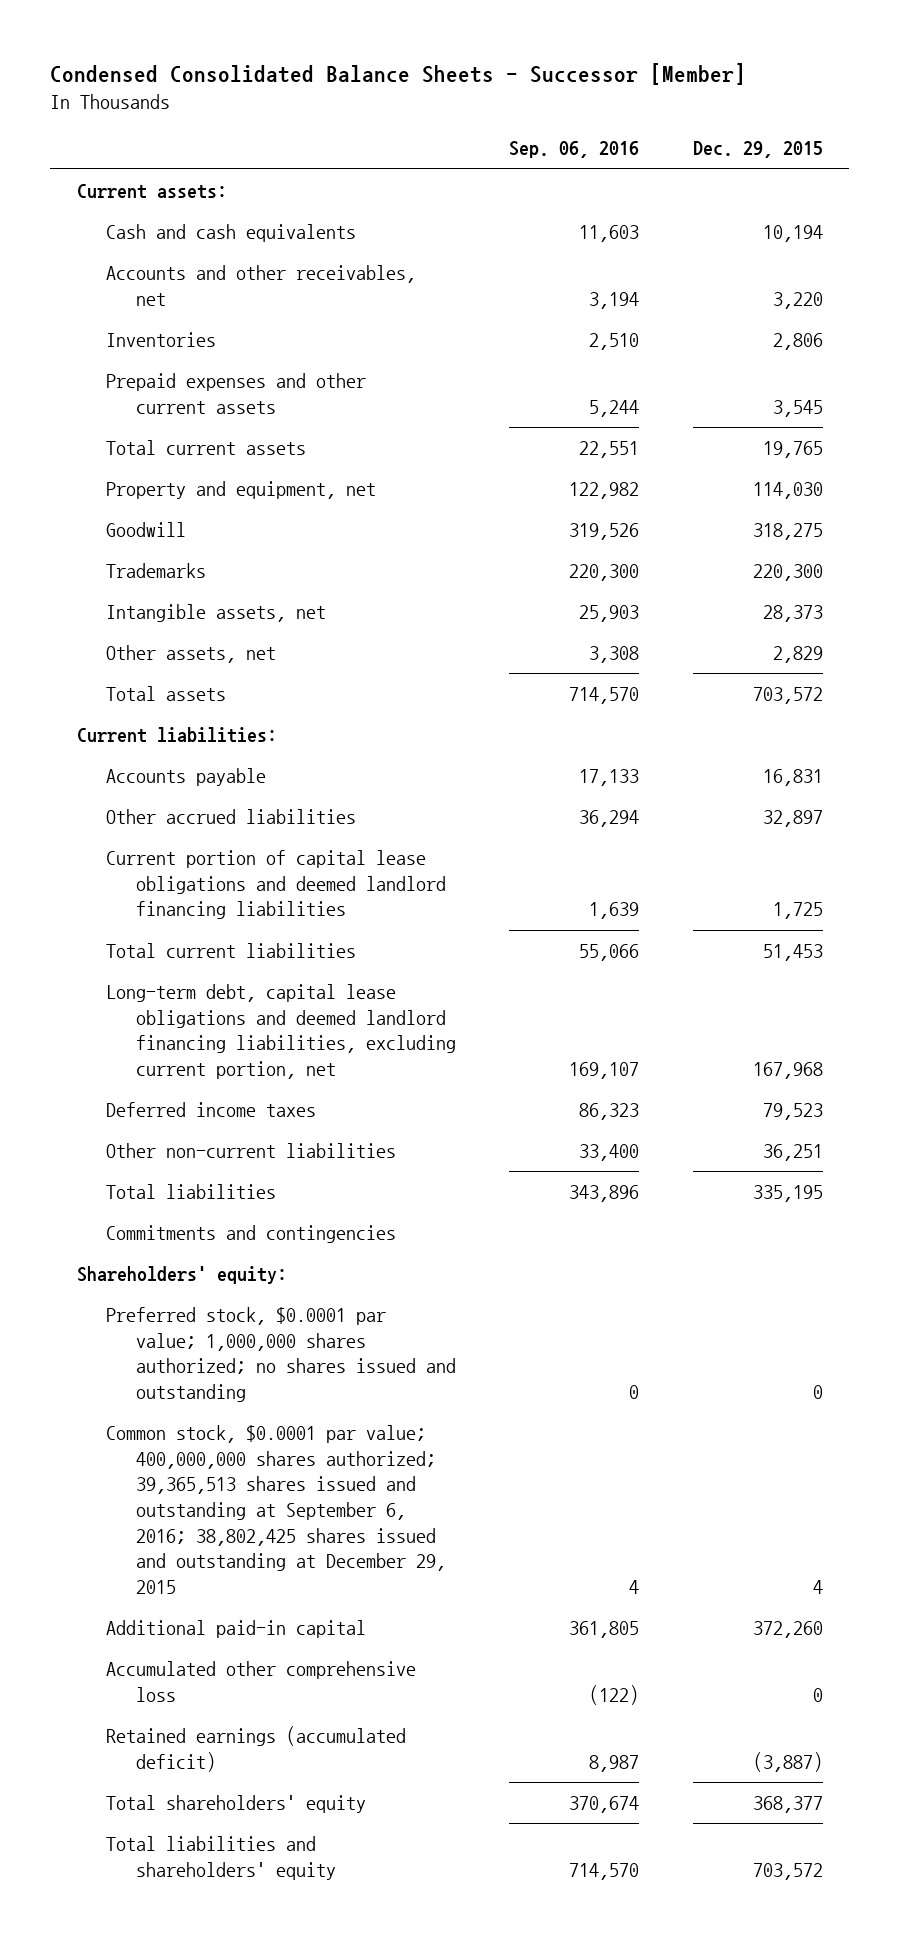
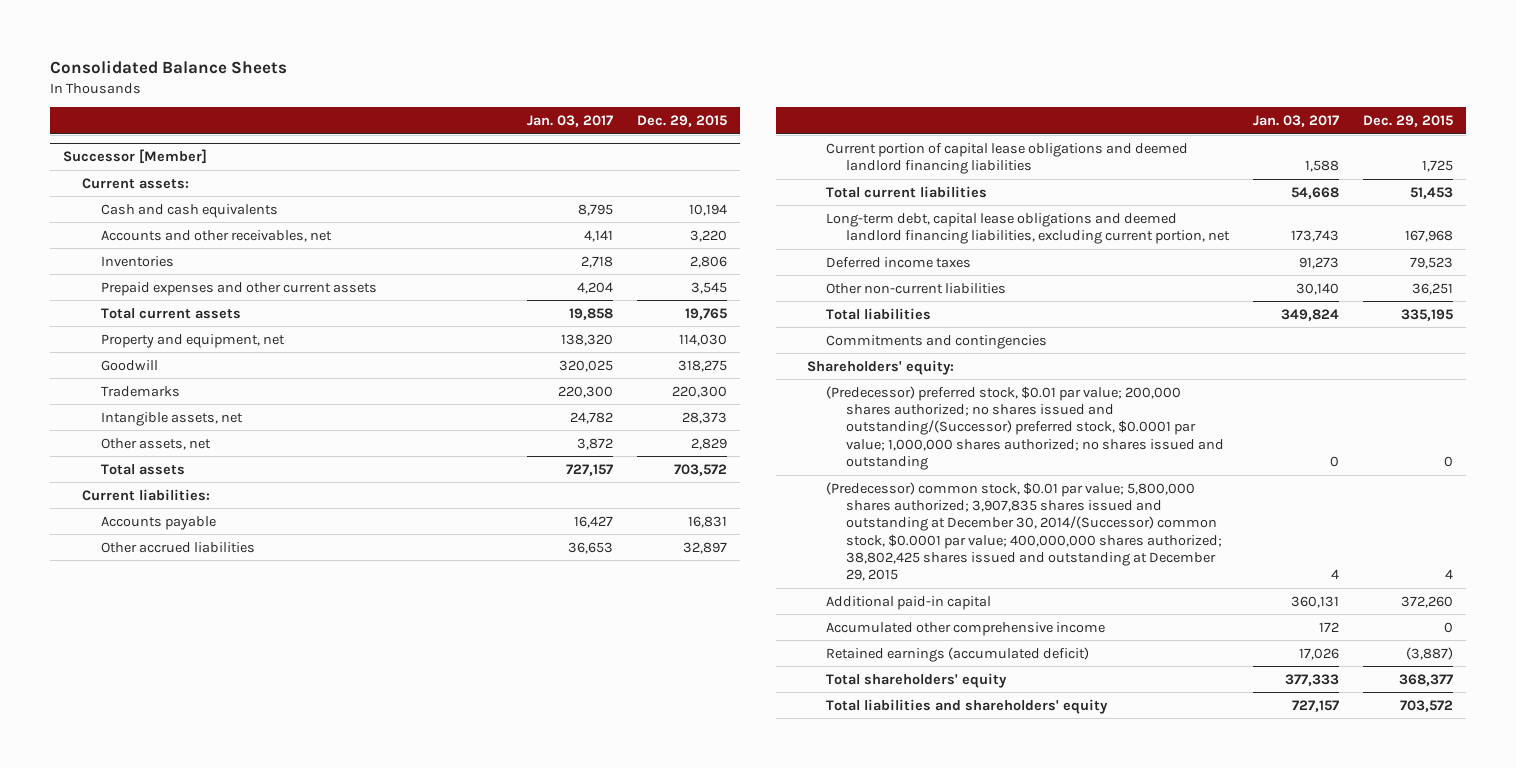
- Condensed Consolidated Balance Sheets - Successor [Member]
+ Consolidated Balance Sheets
- | Sep. 06, 2016 | Dec. 29, 2015
+ | Jan. 03, 2017 | Dec. 29, 2015
+ Successor [Member]
- Preferred stock, $0.0001 par value; 1,000,000 shares authorized; no shares issued and outstanding | 0 | 0
- Common stock, $0.0001 par value; 400,000,000 shares authorized; 39,365,513 shares issued and outstanding at September 6, 2016; 38,802,425 shares issued and outstanding at December 29, 2015 | 4 | 4
+ (Predecessor) preferred stock, $0.01 par value; 200,000 shares authorized; no shares issued and outstanding/(Successor) preferred stock, $0.0001 par value; 1,000,000 shares authorized; no shares issued and outstanding | 0 | 0
+ (Predecessor) common stock, $0.01 par value; 5,800,000 shares authorized; 3,907,835 shares issued and outstanding at December 30, 2014/(Successor) common stock, $0.0001 par value; 400,000,000 shares authorized; 38,802,425 shares issued and outstanding at December 29, 2015 | 4 | 4
- Accumulated other comprehensive loss | (122) | 0
+ Accumulated other comprehensive income | 172 | 0

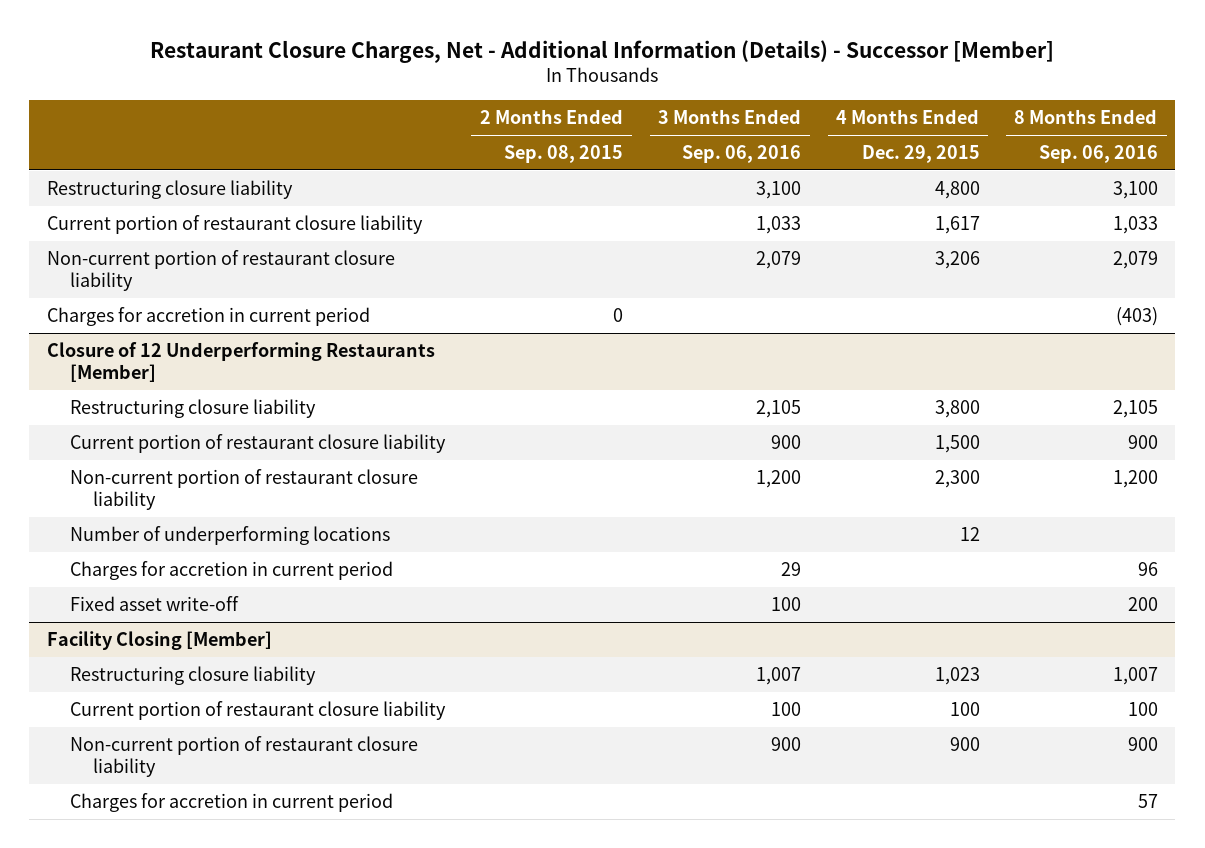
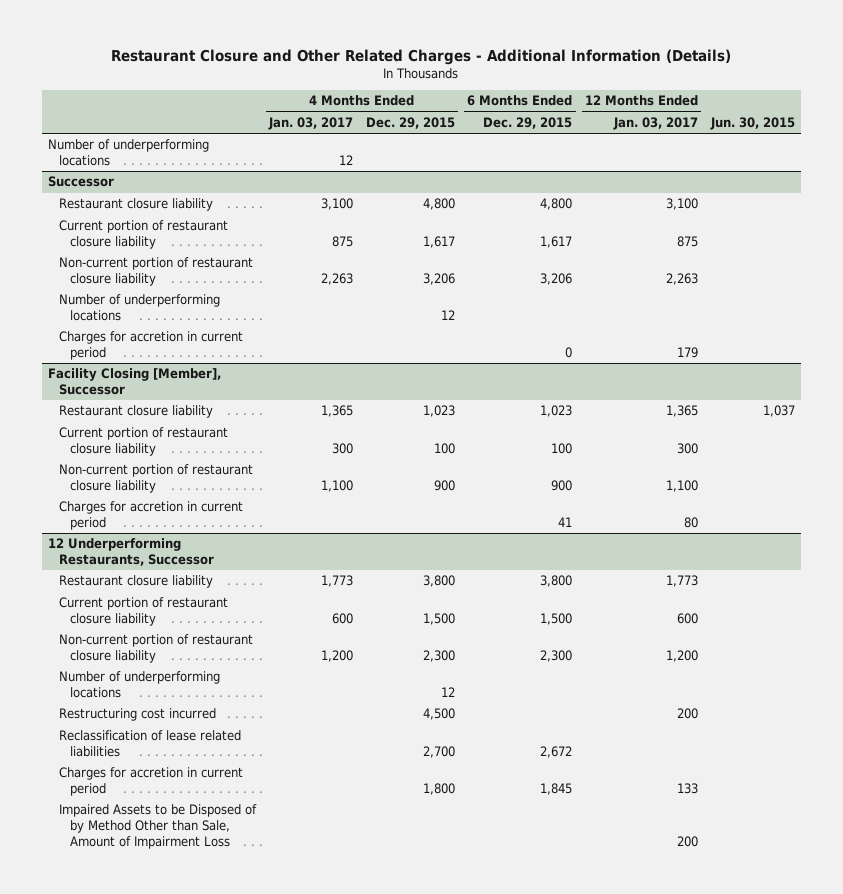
- Restaurant Closure Charges, Net - Additional Information (Details) - Successor [Member]
+ Restaurant Closure and Other Related Charges - Additional Information (Details)
- | 2 Months Ended Sep. 08, 2015 | 3 Months Ended Sep. 06, 2016 | 4 Months Ended Dec. 29, 2015 | 8 Months Ended Sep. 06, 2016
+ | 4 Months Ended Jan. 03, 2017 | 4 Months Ended Dec. 29, 2015 | 6 Months Ended Dec. 29, 2015 | 12 Months Ended Jan. 03, 2017 | Jun. 30, 2015
- Restructuring closure liability | | 3,100 | 4,800 | 3,100
+ Number of underperforming locations | 12 | | | |
+ Successor
+ Restaurant closure liability | 3,100 | 4,800 | 4,800 | 3,100 |
- Charges for accretion in current period | 0 | | | (403)
- Closure of 12 Underperforming Restaurants [Member]
- Restructuring closure liability | | 2,105 | 3,800 | 2,105
- Current portion of restaurant closure liability | | 900 | 1,500 | 900
- Non-current portion of restaurant closure liability | | 1,200 | 2,300 | 1,200
- Fixed asset write-off | | 100 | | 200
- Facility Closing [Member]
- Restructuring closure liability | | 1,007 | 1,023 | 1,007
+ Facility Closing [Member], Successor
+ Restaurant closure liability | 1,365 | 1,023 | 1,023 | 1,365 | 1,037
+ 12 Underperforming Restaurants, Successor
+ Restaurant closure liability | 1,773 | 3,800 | 3,800 | 1,773 |
+ Current portion of restaurant closure liability | 600 | 1,500 | 1,500 | 600 |
+ Non-current portion of restaurant closure liability | 1,200 | 2,300 | 2,300 | 1,200 |
+ Number of underperforming locations | | 12 | | |
+ Restructuring cost incurred | | 4,500 | | 200 |
+ Reclassification of lease related liabilities | | 2,700 | 2,672 | |
+ Charges for accretion in current period | | 1,800 | 1,845 | 133 |
+ Impaired Assets to be Disposed of by Method Other than Sale, Amount of Impairment Loss | | | | 200 |

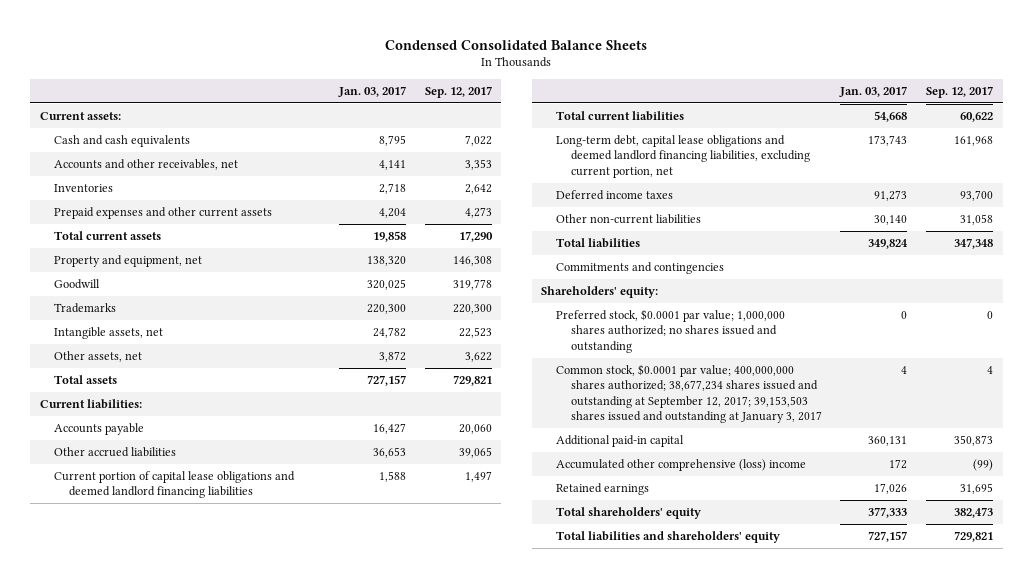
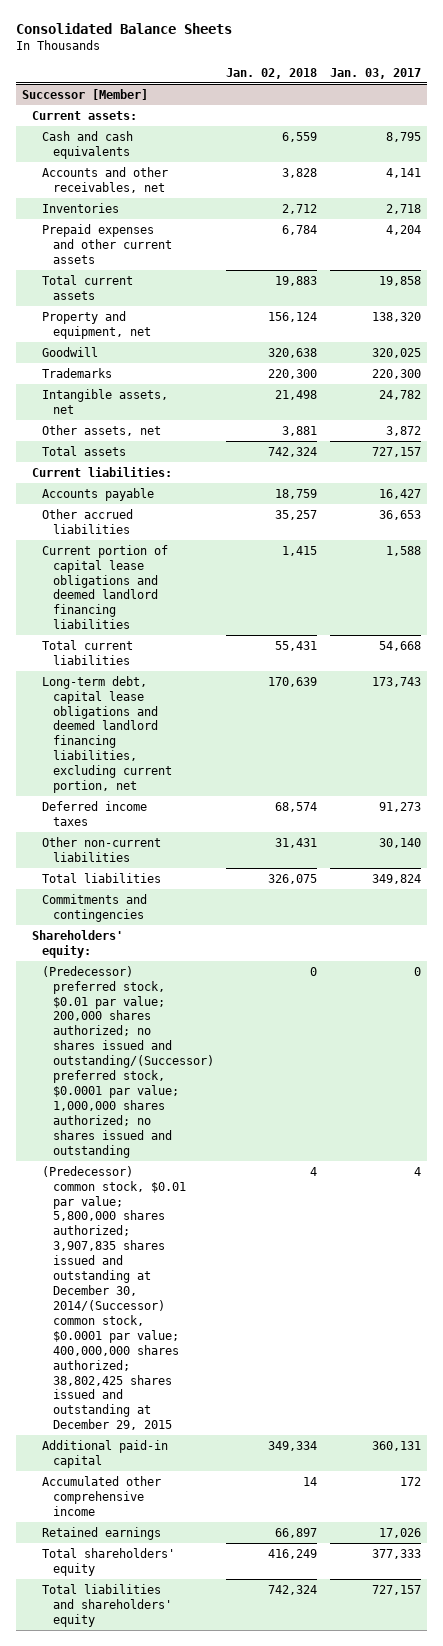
- Condensed Consolidated Balance Sheets
+ Consolidated Balance Sheets
- | Jan. 03, 2017 | Sep. 12, 2017
+ | Jan. 02, 2018 | Jan. 03, 2017
+ Successor [Member]
- Preferred stock, $0.0001 par value; 1,000,000 shares authorized; no shares issued and outstanding | 0 | 0
- Common stock, $0.0001 par value; 400,000,000 shares authorized; 38,677,234 shares issued and outstanding at September 12, 2017; 39,153,503 shares issued and outstanding at January 3, 2017 | 4 | 4
+ (Predecessor) preferred stock, $0.01 par value; 200,000 shares authorized; no shares issued and outstanding/(Successor) preferred stock, $0.0001 par value; 1,000,000 shares authorized; no shares issued and outstanding | 0 | 0
+ (Predecessor) common stock, $0.01 par value; 5,800,000 shares authorized; 3,907,835 shares issued and outstanding at December 30, 2014/(Successor) common stock, $0.0001 par value; 400,000,000 shares authorized; 38,802,425 shares issued and outstanding at December 29, 2015 | 4 | 4
- Accumulated other comprehensive (loss) income | 172 | (99)
+ Accumulated other comprehensive income | 14 | 172

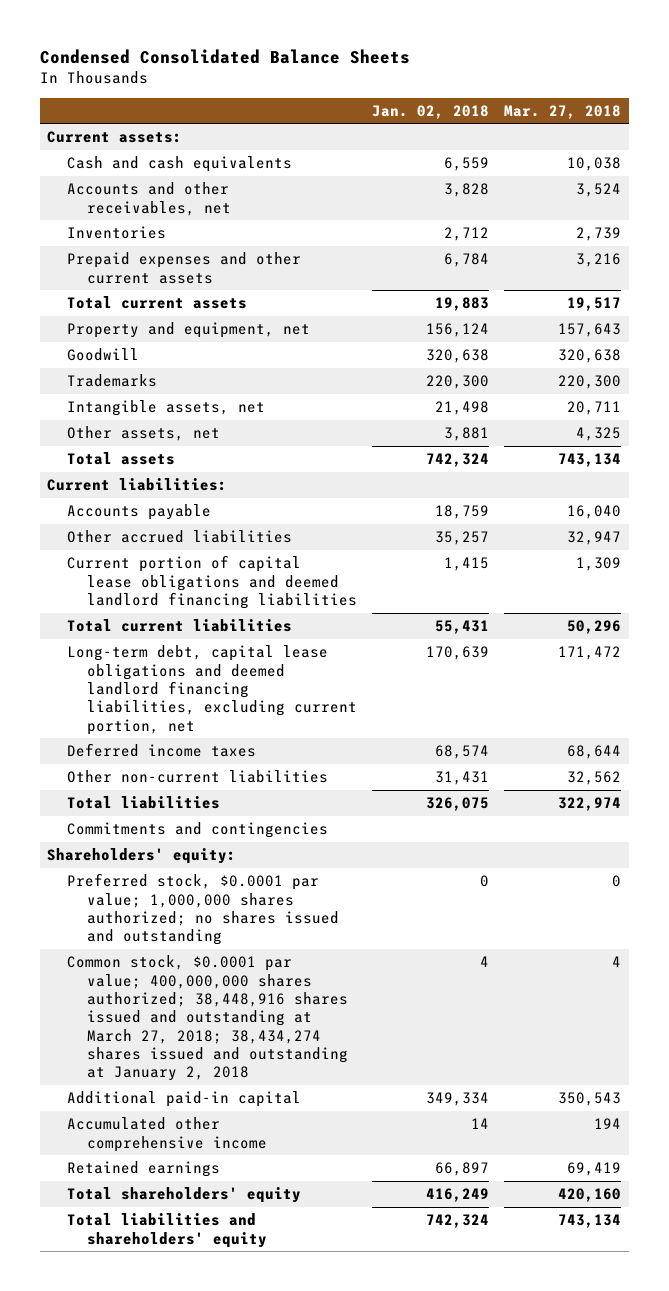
- Consolidated Balance Sheets
+ Condensed Consolidated Balance Sheets
- | Jan. 02, 2018 | Jan. 03, 2017
+ | Jan. 02, 2018 | Mar. 27, 2018
- Successor [Member]
- (Predecessor) preferred stock, $0.01 par value; 200,000 shares authorized; no shares issued and outstanding/(Successor) preferred stock, $0.0001 par value; 1,000,000 shares authorized; no shares issued and outstanding | 0 | 0
- (Predecessor) common stock, $0.01 par value; 5,800,000 shares authorized; 3,907,835 shares issued and outstanding at December 30, 2014/(Successor) common stock, $0.0001 par value; 400,000,000 shares authorized; 38,802,425 shares issued and outstanding at December 29, 2015 | 4 | 4
+ Preferred stock, $0.0001 par value; 1,000,000 shares authorized; no shares issued and outstanding | 0 | 0
+ Common stock, $0.0001 par value; 400,000,000 shares authorized; 38,448,916 shares issued and outstanding at March 27, 2018; 38,434,274 shares issued and outstanding at January 2, 2018 | 4 | 4

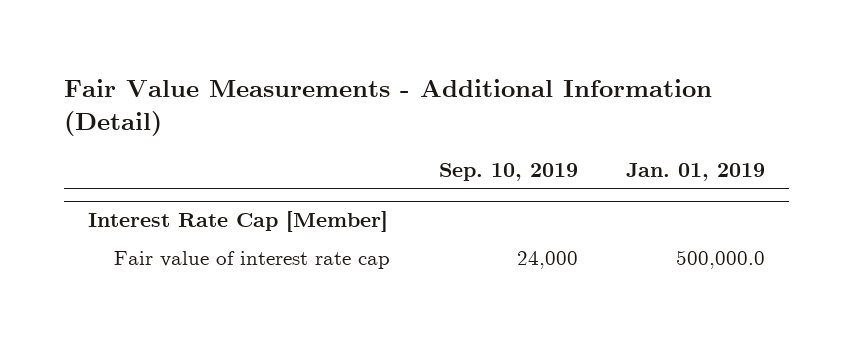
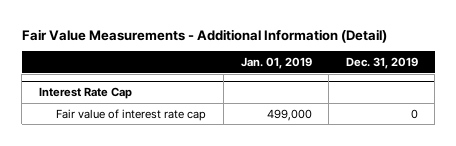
- | Sep. 10, 2019 | Jan. 01, 2019
+ | Jan. 01, 2019 | Dec. 31, 2019
- Interest Rate Cap [Member]
- Fair value of interest rate cap | 24,000 | 500,000.0
+ Interest Rate Cap
+ Fair value of interest rate cap | 499,000 | 0

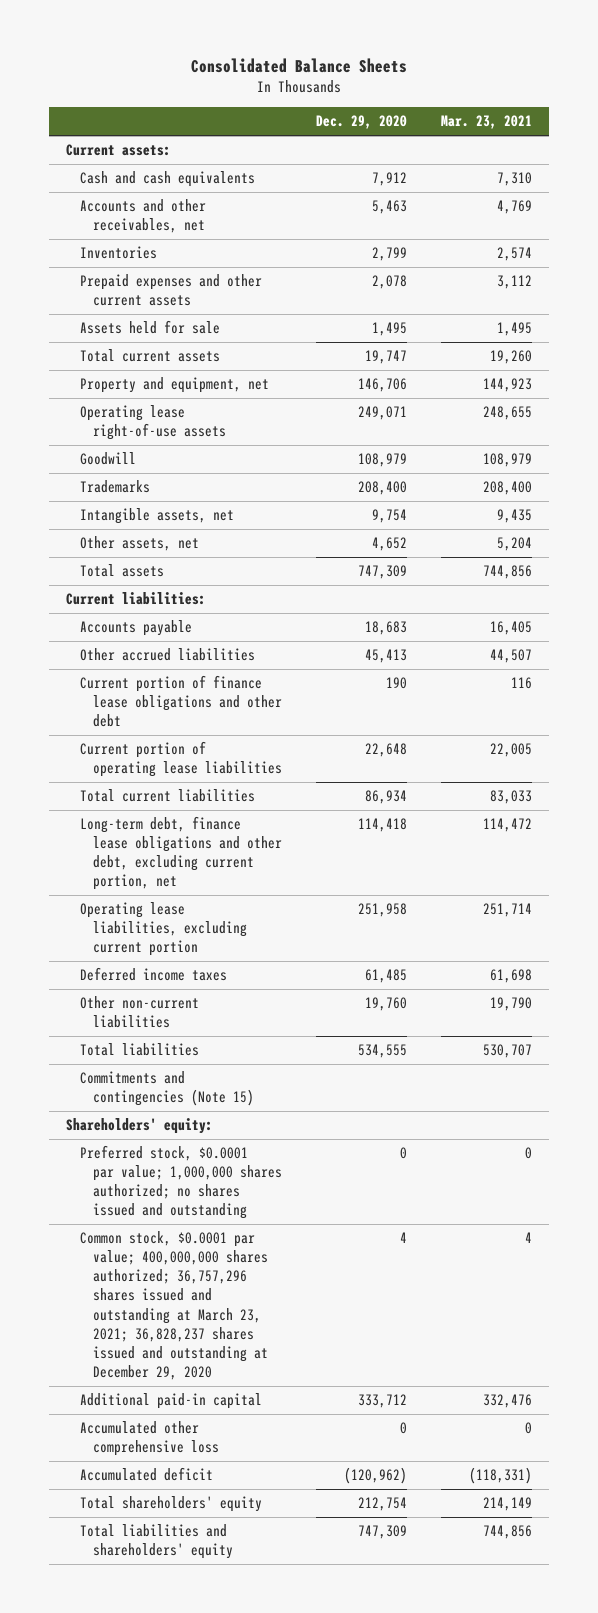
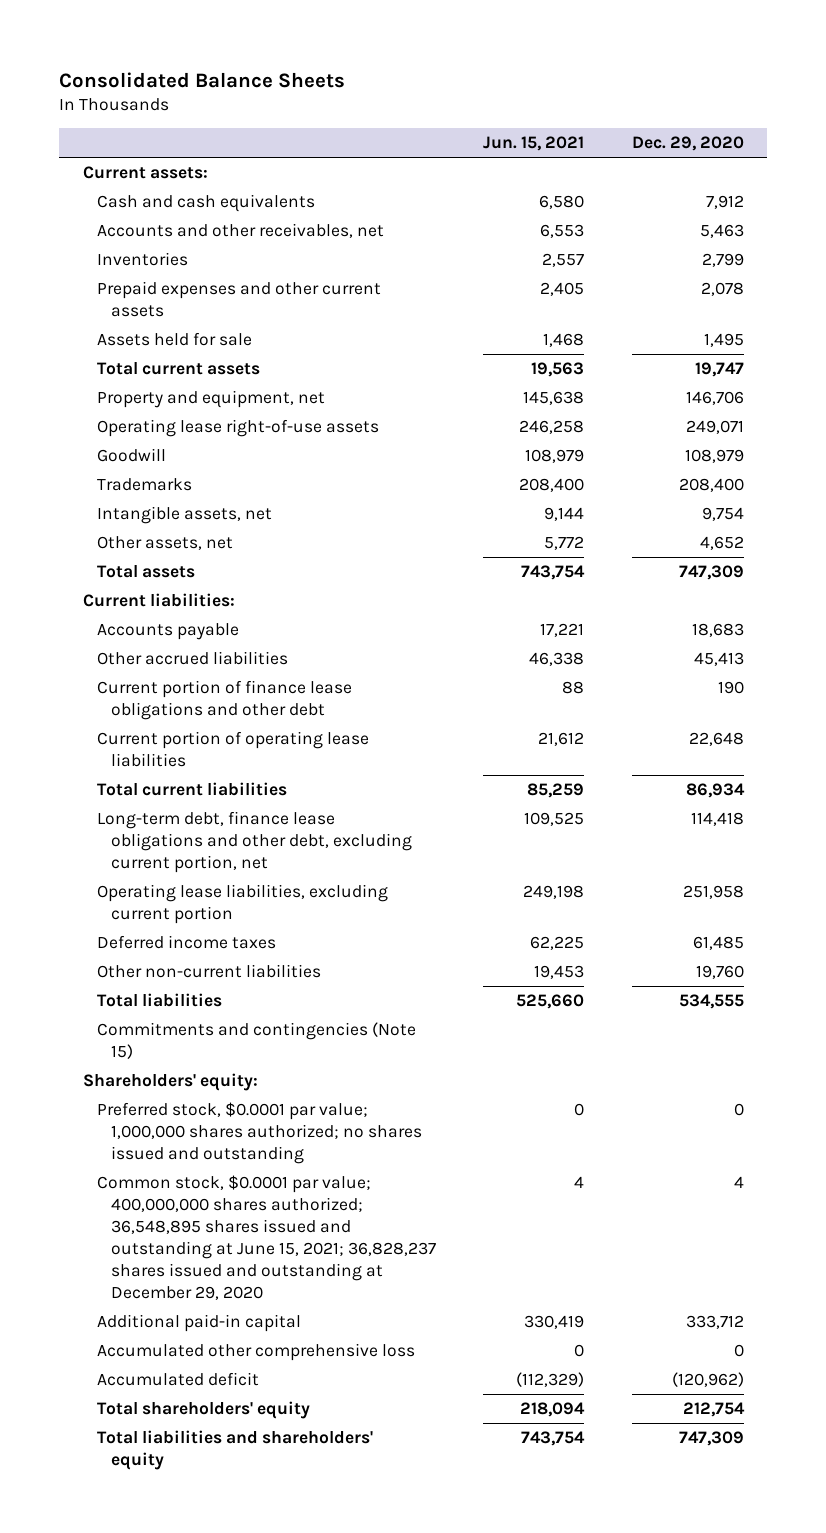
- | Dec. 29, 2020 | Mar. 23, 2021
+ | Jun. 15, 2021 | Dec. 29, 2020
- Common stock, $0.0001 par value; 400,000,000 shares authorized; 36,757,296 shares issued and outstanding at March 23, 2021; 36,828,237 shares issued and outstanding at December 29, 2020 | 4 | 4
+ Common stock, $0.0001 par value; 400,000,000 shares authorized; 36,548,895 shares issued and outstanding at June 15, 2021; 36,828,237 shares issued and outstanding at December 29, 2020 | 4 | 4

